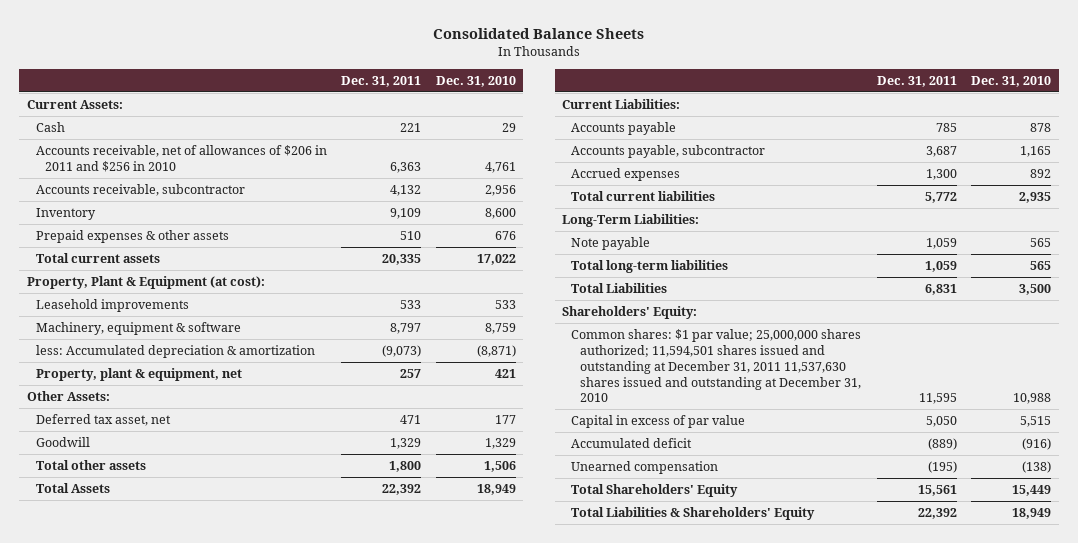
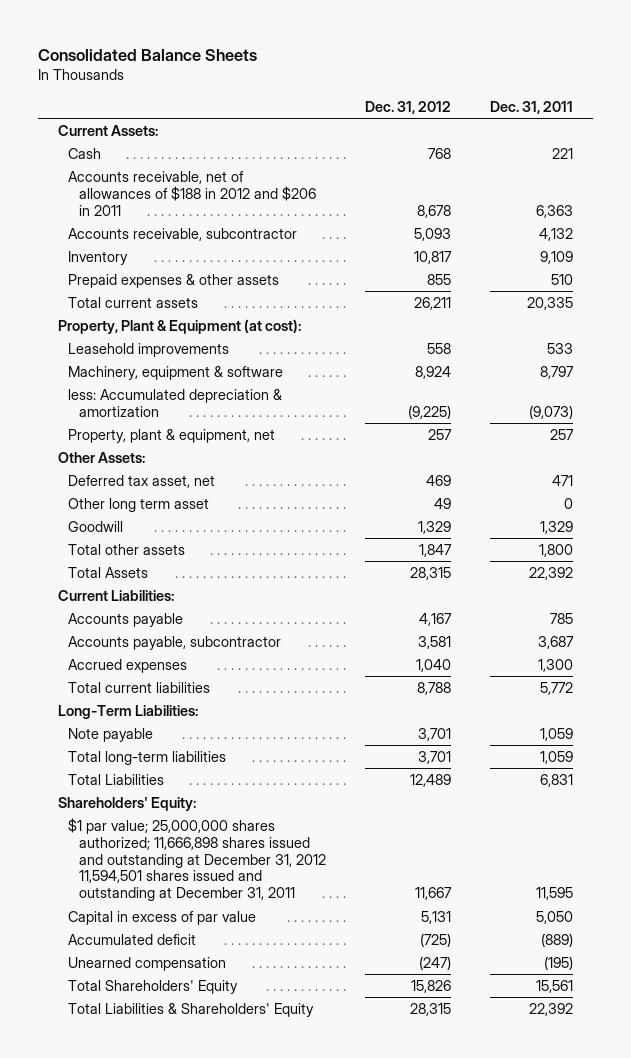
- | Dec. 31, 2011 | Dec. 31, 2010
+ | Dec. 31, 2012 | Dec. 31, 2011
- Accounts receivable, net of allowances of $206 in 2011 and $256 in 2010 | 6,363 | 4,761
+ Accounts receivable, net of allowances of $188 in 2012 and $206 in 2011 | 8,678 | 6,363
+ Other long term asset | 49 | 0
- Common shares: $1 par value; 25,000,000 shares authorized; 11,594,501 shares issued and outstanding at December 31, 2011 11,537,630 shares issued and outstanding at December 31, 2010 | 11,595 | 10,988
+ $1 par value; 25,000,000 shares authorized; 11,666,898 shares issued and outstanding at December 31, 2012 11,594,501 shares issued and outstanding at December 31, 2011 | 11,667 | 11,595

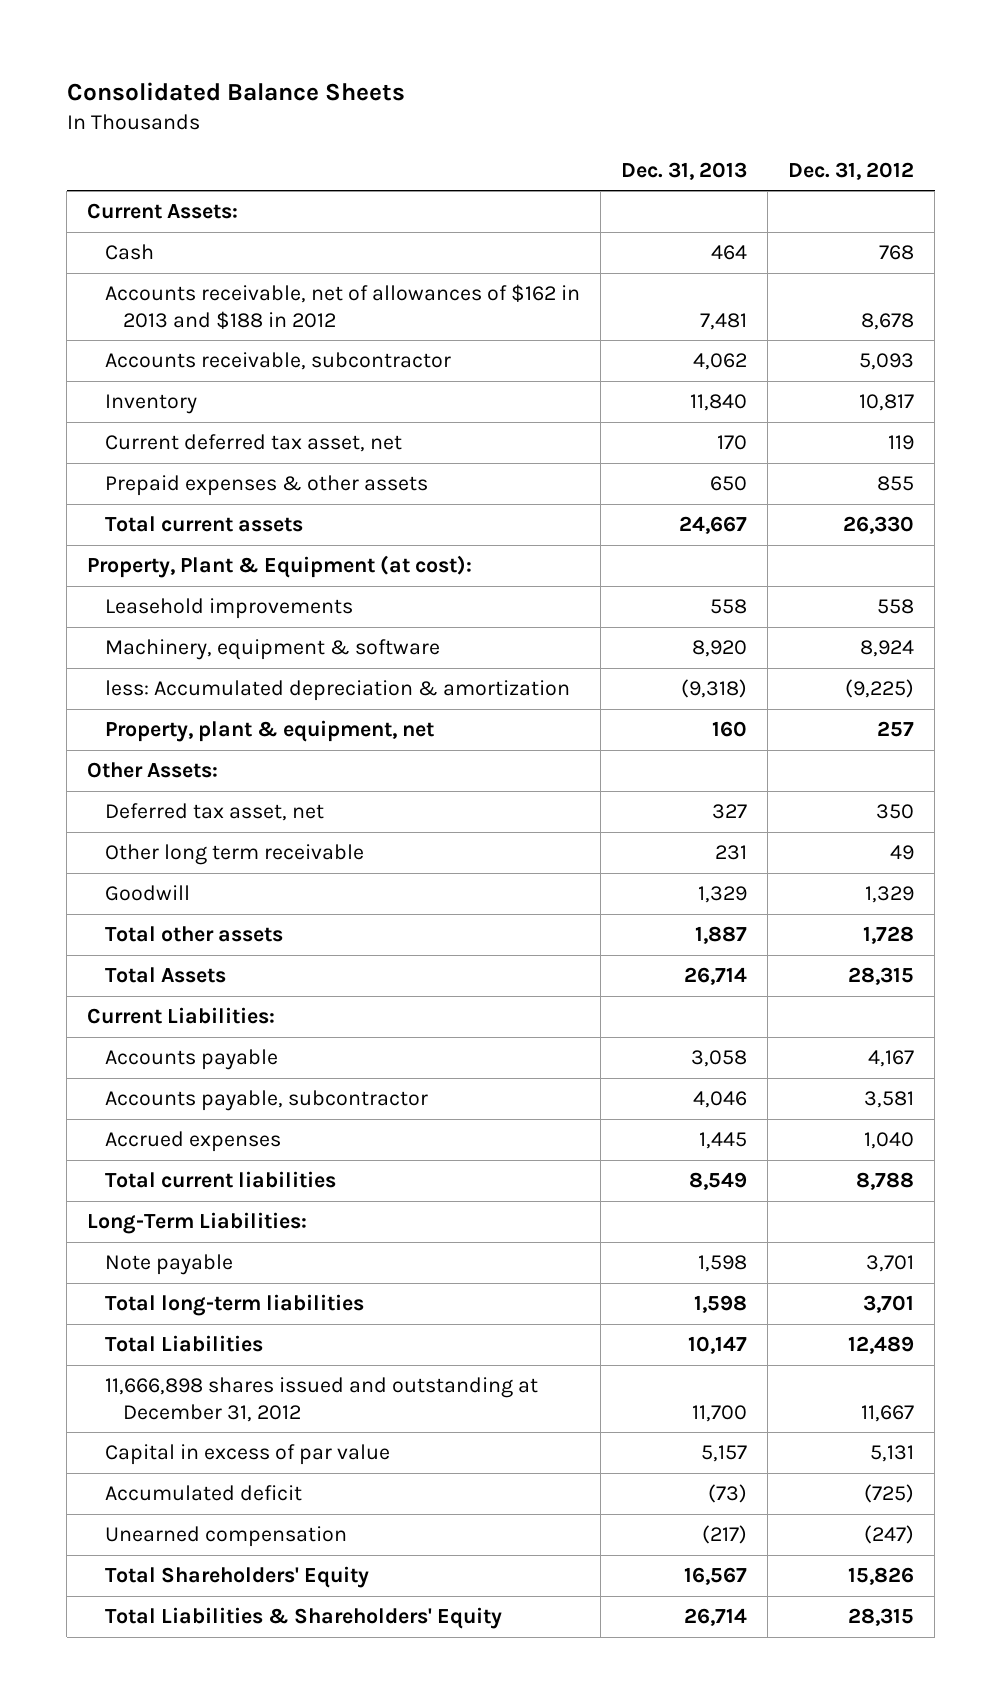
- | Dec. 31, 2012 | Dec. 31, 2011
+ | Dec. 31, 2013 | Dec. 31, 2012
- Accounts receivable, net of allowances of $188 in 2012 and $206 in 2011 | 8,678 | 6,363
+ Accounts receivable, net of allowances of $162 in 2013 and $188 in 2012 | 7,481 | 8,678
+ Current deferred tax asset, net | 170 | 119
- Total current assets | 26,211 | 20,335
+ Total current assets | 24,667 | 26,330
- Deferred tax asset, net | 469 | 471
- Other long term asset | 49 | 0
+ Deferred tax asset, net | 327 | 350
+ Other long term receivable | 231 | 49
- Total other assets | 1,847 | 1,800
+ Total other assets | 1,887 | 1,728
- Shareholders' Equity:
- $1 par value; 25,000,000 shares authorized; 11,666,898 shares issued and outstanding at December 31, 2012 11,594,501 shares issued and outstanding at December 31, 2011 | 11,667 | 11,595
+ 11,666,898 shares issued and outstanding at December 31, 2012 | 11,700 | 11,667

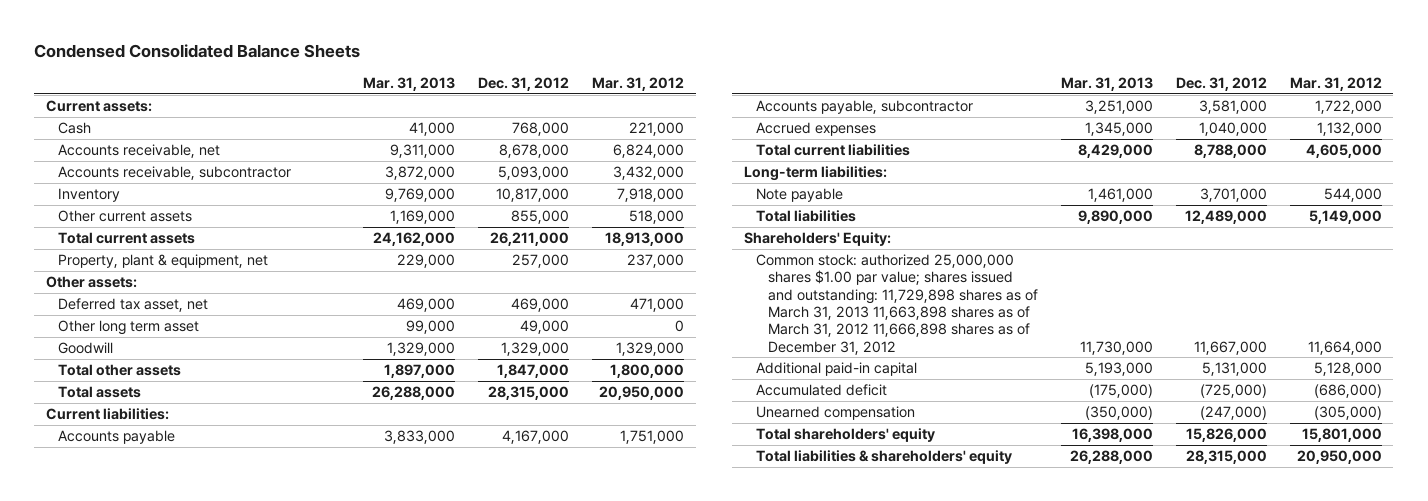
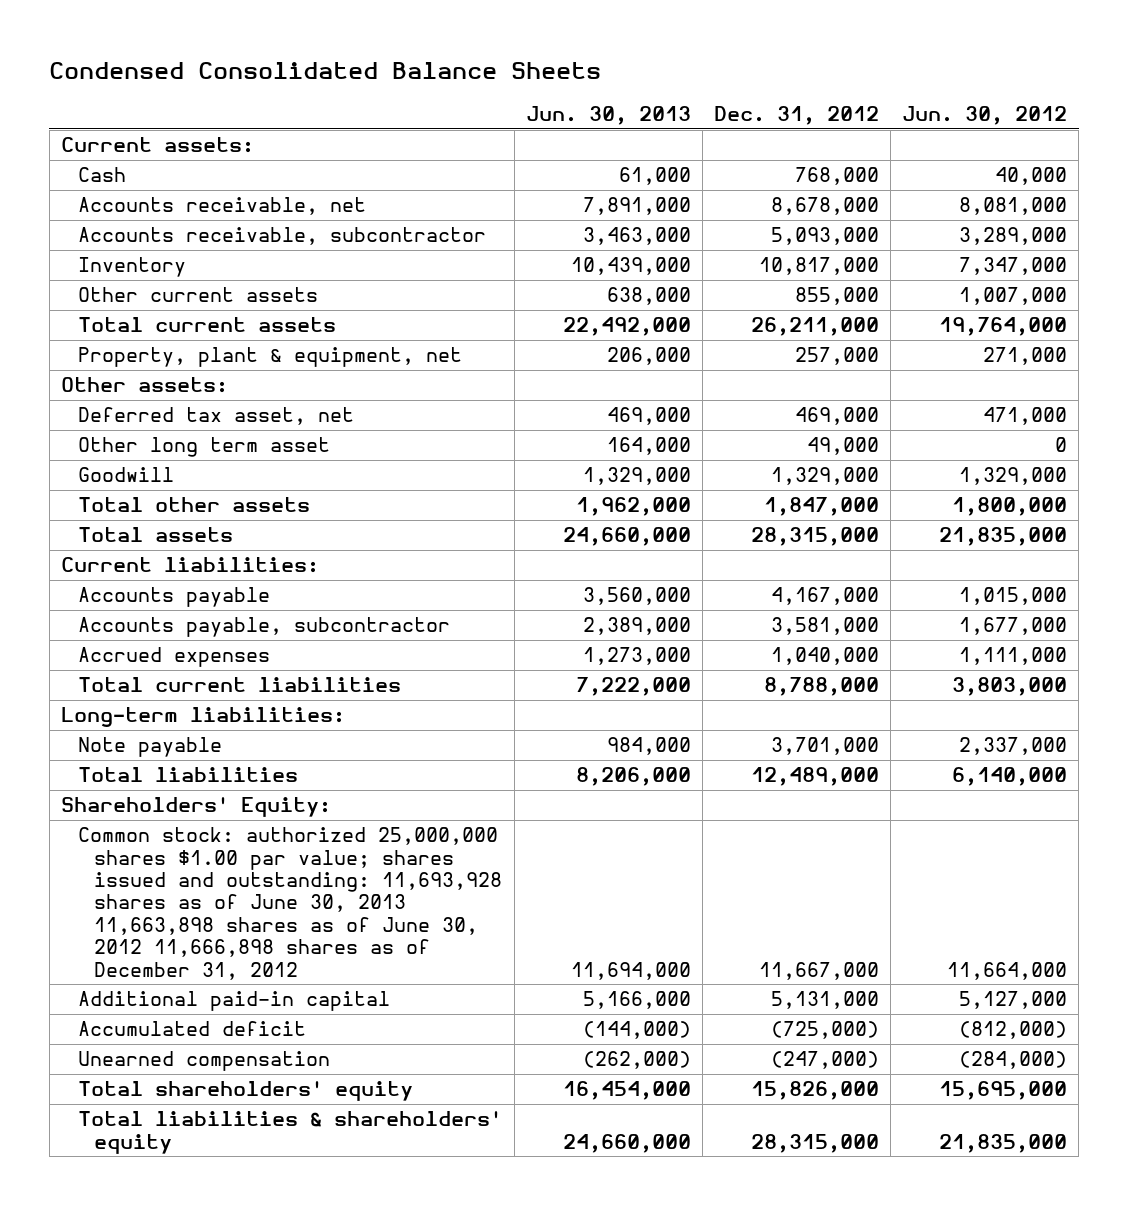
- | Mar. 31, 2013 | Dec. 31, 2012 | Mar. 31, 2012
+ | Jun. 30, 2013 | Dec. 31, 2012 | Jun. 30, 2012
- Common stock: authorized 25,000,000 shares $1.00 par value; shares issued and outstanding: 11,729,898 shares as of March 31, 2013 11,663,898 shares as of March 31, 2012 11,666,898 shares as of December 31, 2012 | 11,730,000 | 11,667,000 | 11,664,000
+ Common stock: authorized 25,000,000 shares $1.00 par value; shares issued and outstanding: 11,693,928 shares as of June 30, 2013 11,663,898 shares as of June 30, 2012 11,666,898 shares as of December 31, 2012 | 11,694,000 | 11,667,000 | 11,664,000

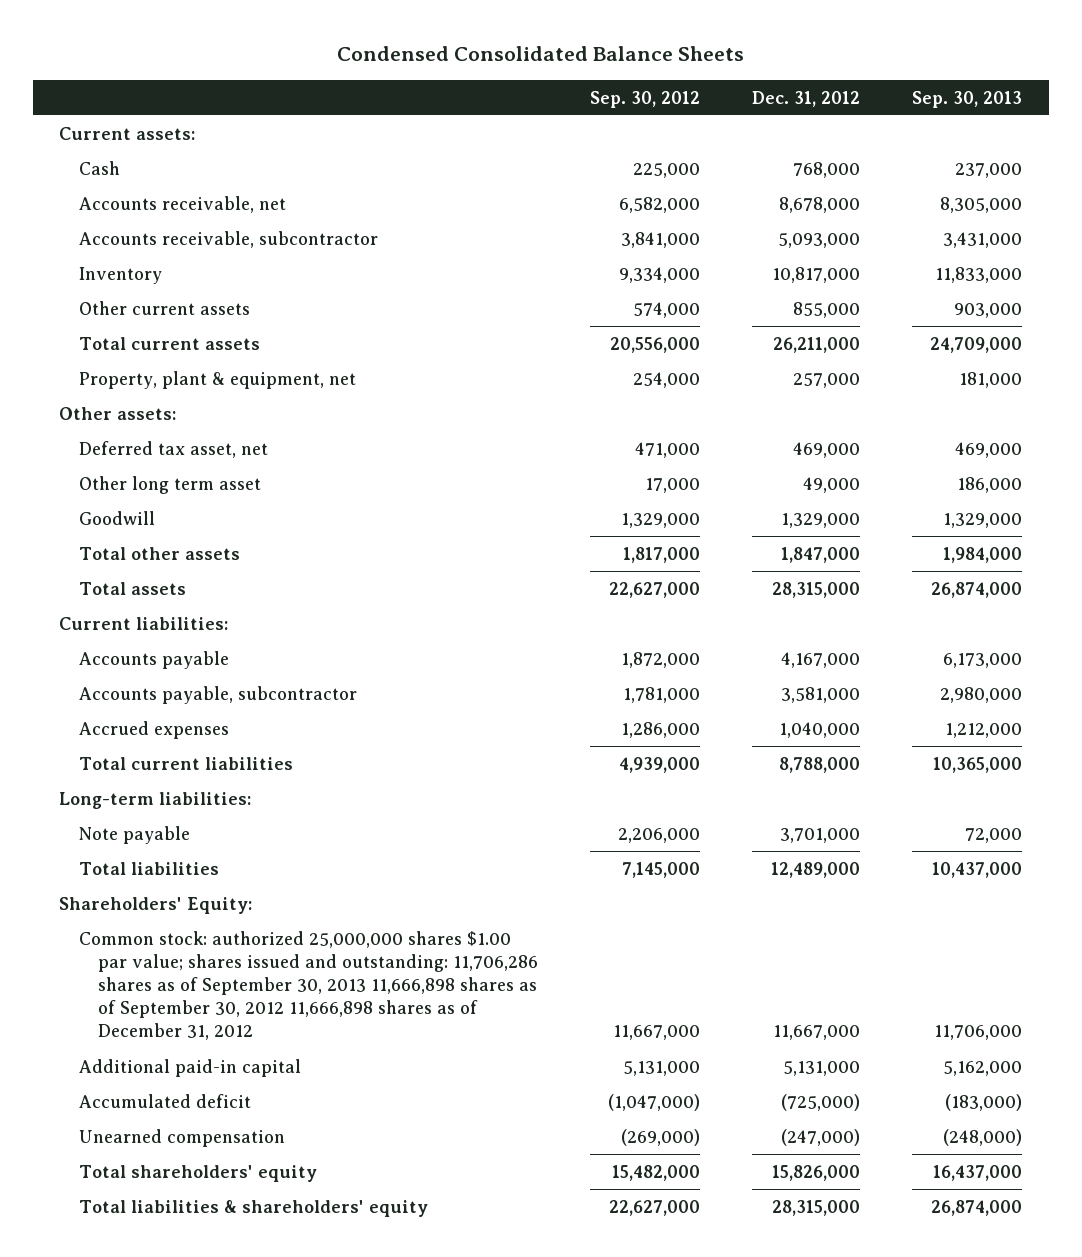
- | Jun. 30, 2013 | Dec. 31, 2012 | Jun. 30, 2012
+ | Sep. 30, 2012 | Dec. 31, 2012 | Sep. 30, 2013
- Common stock: authorized 25,000,000 shares $1.00 par value; shares issued and outstanding: 11,693,928 shares as of June 30, 2013 11,663,898 shares as of June 30, 2012 11,666,898 shares as of December 31, 2012 | 11,694,000 | 11,667,000 | 11,664,000
+ Common stock: authorized 25,000,000 shares $1.00 par value; shares issued and outstanding: 11,706,286 shares as of September 30, 2013 11,666,898 shares as of September 30, 2012 11,666,898 shares as of December 31, 2012 | 11,667,000 | 11,667,000 | 11,706,000

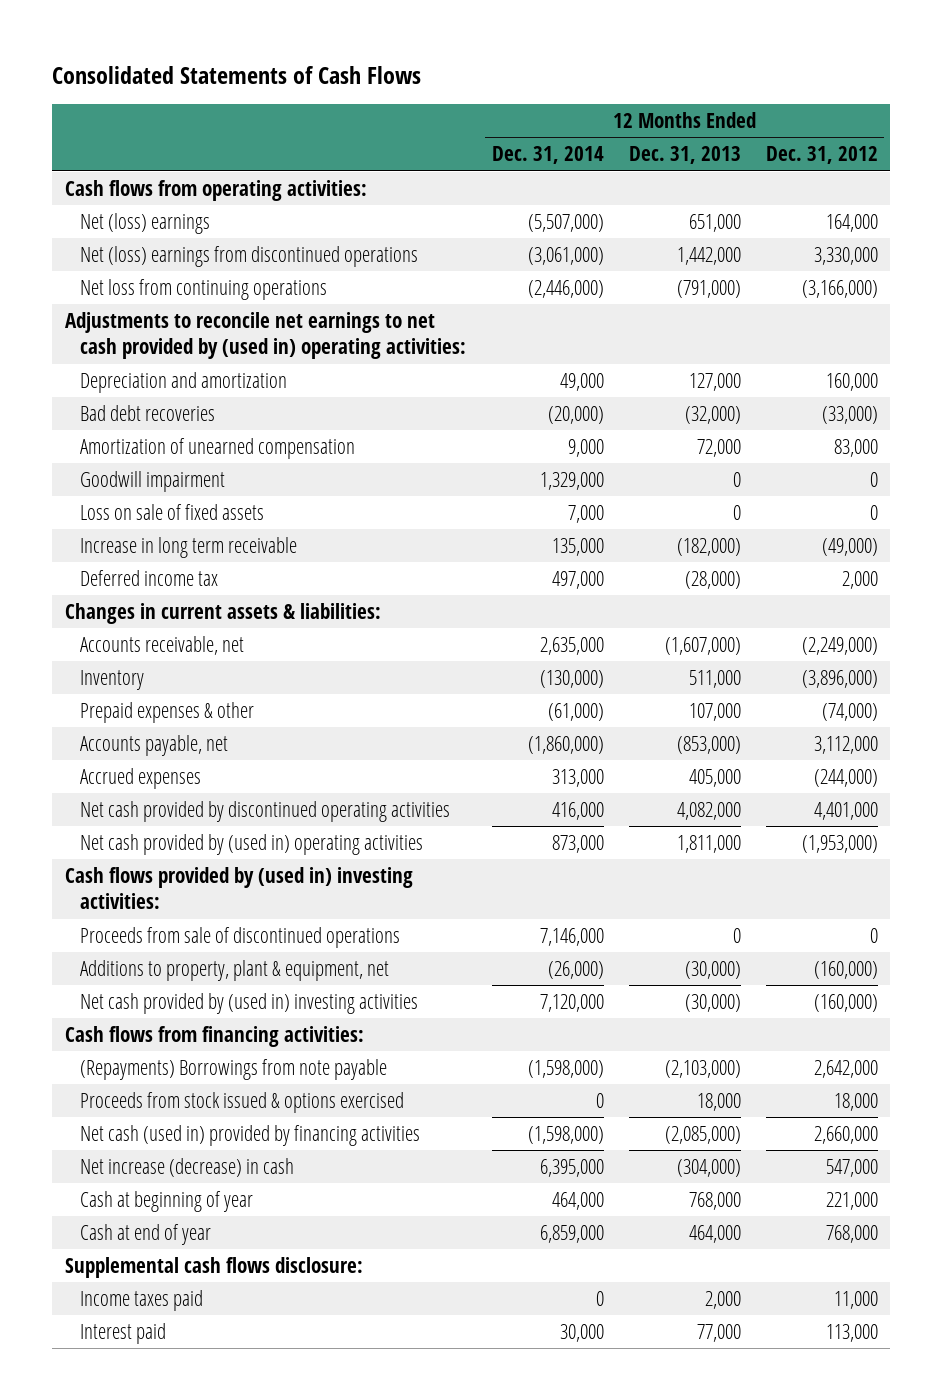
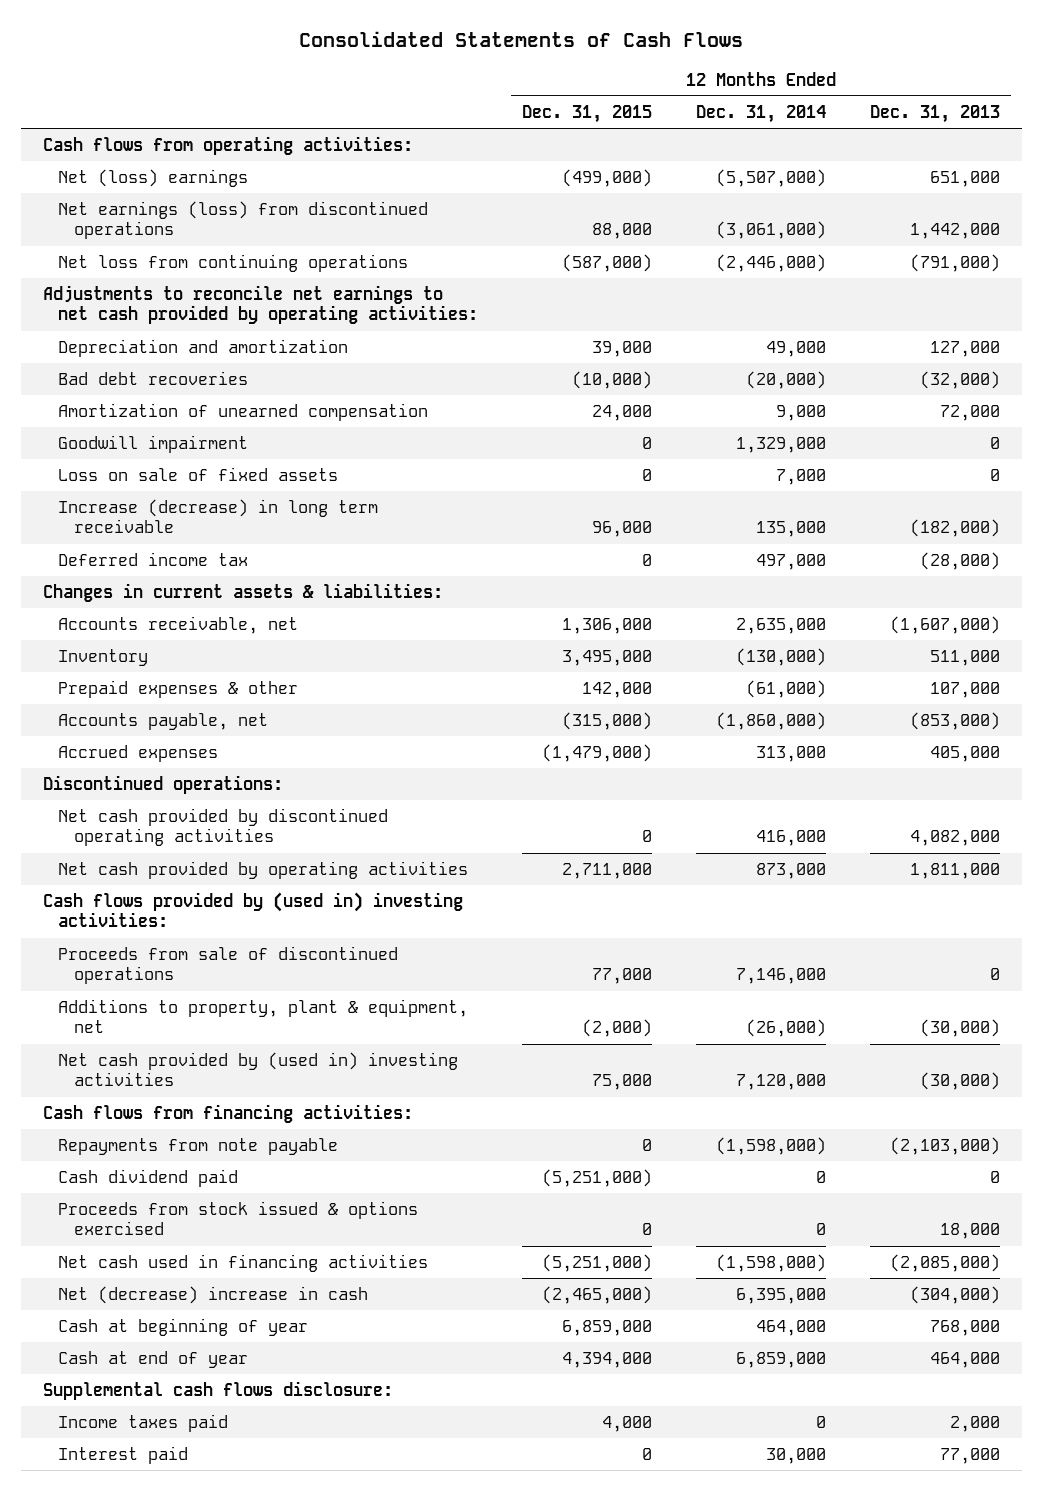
- | 12 Months Ended Dec. 31, 2014 | 12 Months Ended Dec. 31, 2013 | 12 Months Ended Dec. 31, 2012
+ | 12 Months Ended Dec. 31, 2015 | 12 Months Ended Dec. 31, 2014 | 12 Months Ended Dec. 31, 2013
- Net (loss) earnings from discontinued operations | (3,061,000) | 1,442,000 | 3,330,000
+ Net earnings (loss) from discontinued operations | 88,000 | (3,061,000) | 1,442,000
- Adjustments to reconcile net earnings to net cash provided by (used in) operating activities:
+ Adjustments to reconcile net earnings to net cash provided by operating activities:
- Increase in long term receivable | 135,000 | (182,000) | (49,000)
+ Increase (decrease) in long term receivable | 96,000 | 135,000 | (182,000)
+ Discontinued operations:
- Net cash provided by (used in) operating activities | 873,000 | 1,811,000 | (1,953,000)
+ Net cash provided by operating activities | 2,711,000 | 873,000 | 1,811,000
- (Repayments) Borrowings from note payable | (1,598,000) | (2,103,000) | 2,642,000
+ Repayments from note payable | 0 | (1,598,000) | (2,103,000)
+ Cash dividend paid | (5,251,000) | 0 | 0
- Net cash (used in) provided by financing activities | (1,598,000) | (2,085,000) | 2,660,000
- Net increase (decrease) in cash | 6,395,000 | (304,000) | 547,000
+ Net cash used in financing activities | (5,251,000) | (1,598,000) | (2,085,000)
+ Net (decrease) increase in cash | (2,465,000) | 6,395,000 | (304,000)

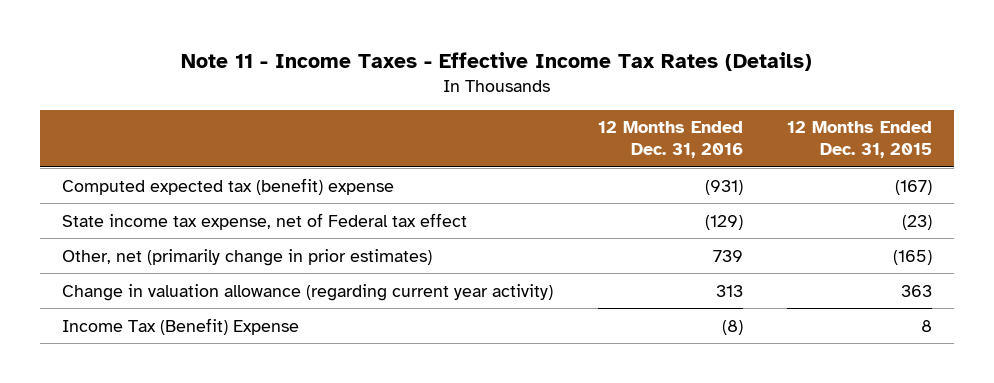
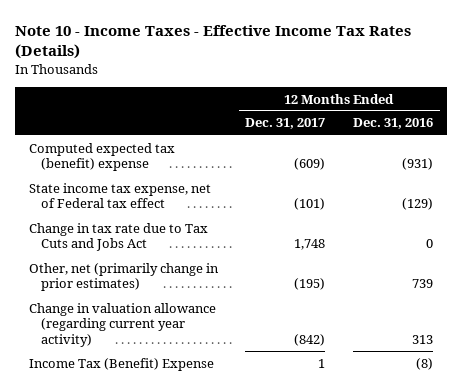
- Note 11 - Income Taxes - Effective Income Tax Rates (Details)
+ Note 10 - Income Taxes - Effective Income Tax Rates (Details)
- | 12 Months Ended Dec. 31, 2016 | 12 Months Ended Dec. 31, 2015
+ | 12 Months Ended Dec. 31, 2017 | 12 Months Ended Dec. 31, 2016
+ Change in tax rate due to Tax Cuts and Jobs Act | 1,748 | 0

